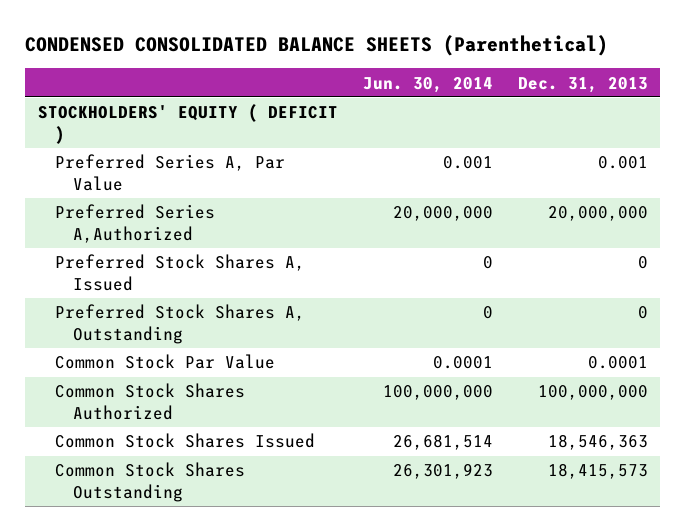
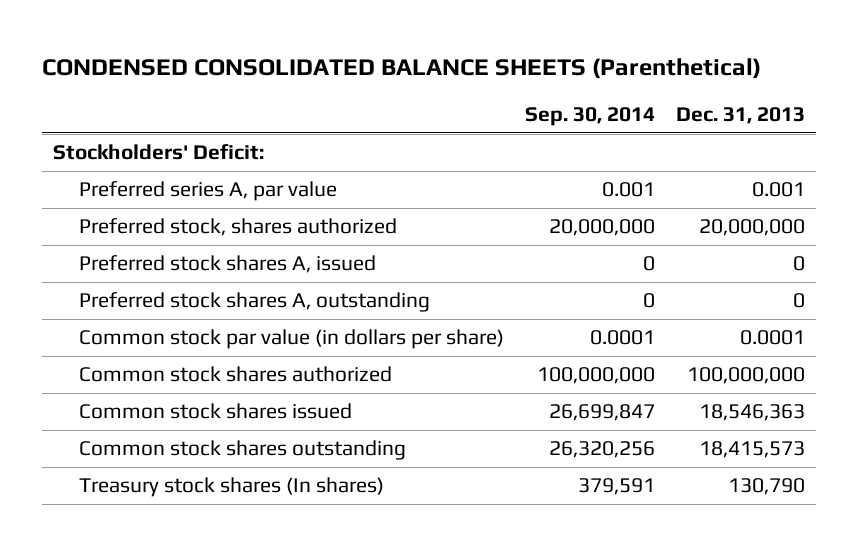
- | Jun. 30, 2014 | Dec. 31, 2013
+ | Sep. 30, 2014 | Dec. 31, 2013
- STOCKHOLDERS' EQUITY ( DEFICIT )
- Preferred Series A, Par Value | 0.001 | 0.001
- Preferred Series A,Authorized | 20,000,000 | 20,000,000
- Preferred Stock Shares A, Issued | 0 | 0
- Preferred Stock Shares A, Outstanding | 0 | 0
- Common Stock Par Value | 0.0001 | 0.0001
- Common Stock Shares Authorized | 100,000,000 | 100,000,000
- Common Stock Shares Issued | 26,681,514 | 18,546,363
- Common Stock Shares Outstanding | 26,301,923 | 18,415,573
+ Stockholders' Deficit:
+ Preferred series A, par value | 0.001 | 0.001
+ Preferred stock, shares authorized | 20,000,000 | 20,000,000
+ Preferred stock shares A, issued | 0 | 0
+ Preferred stock shares A, outstanding | 0 | 0
+ Common stock par value (in dollars per share) | 0.0001 | 0.0001
+ Common stock shares authorized | 100,000,000 | 100,000,000
+ Common stock shares issued | 26,699,847 | 18,546,363
+ Common stock shares outstanding | 26,320,256 | 18,415,573
+ Treasury stock shares (In shares) | 379,591 | 130,790

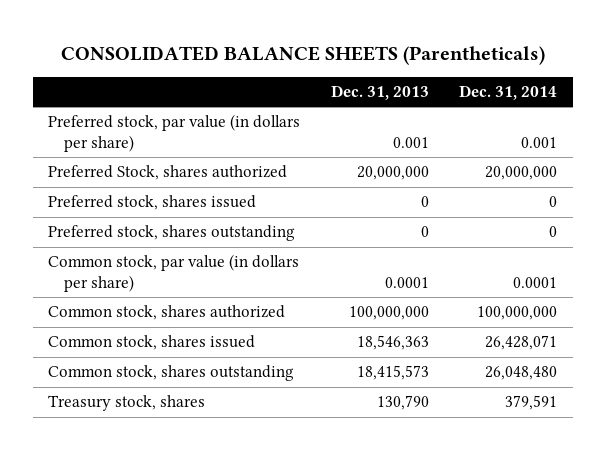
- CONDENSED CONSOLIDATED BALANCE SHEETS (Parenthetical)
+ CONSOLIDATED BALANCE SHEETS (Parentheticals)
- | Sep. 30, 2014 | Dec. 31, 2013
+ | Dec. 31, 2013 | Dec. 31, 2014
- Stockholders' Deficit:
- Preferred series A, par value | 0.001 | 0.001
- Preferred stock, shares authorized | 20,000,000 | 20,000,000
- Preferred stock shares A, issued | 0 | 0
- Preferred stock shares A, outstanding | 0 | 0
- Common stock par value (in dollars per share) | 0.0001 | 0.0001
- Common stock shares authorized | 100,000,000 | 100,000,000
- Common stock shares issued | 26,699,847 | 18,546,363
- Common stock shares outstanding | 26,320,256 | 18,415,573
- Treasury stock shares (In shares) | 379,591 | 130,790
+ Preferred stock, par value (in dollars per share) | 0.001 | 0.001
+ Preferred Stock, shares authorized | 20,000,000 | 20,000,000
+ Preferred stock, shares issued | 0 | 0
+ Preferred stock, shares outstanding | 0 | 0
+ Common stock, par value (in dollars per share) | 0.0001 | 0.0001
+ Common stock, shares authorized | 100,000,000 | 100,000,000
+ Common stock, shares issued | 18,546,363 | 26,428,071
+ Common stock, shares outstanding | 18,415,573 | 26,048,480
+ Treasury stock, shares | 130,790 | 379,591

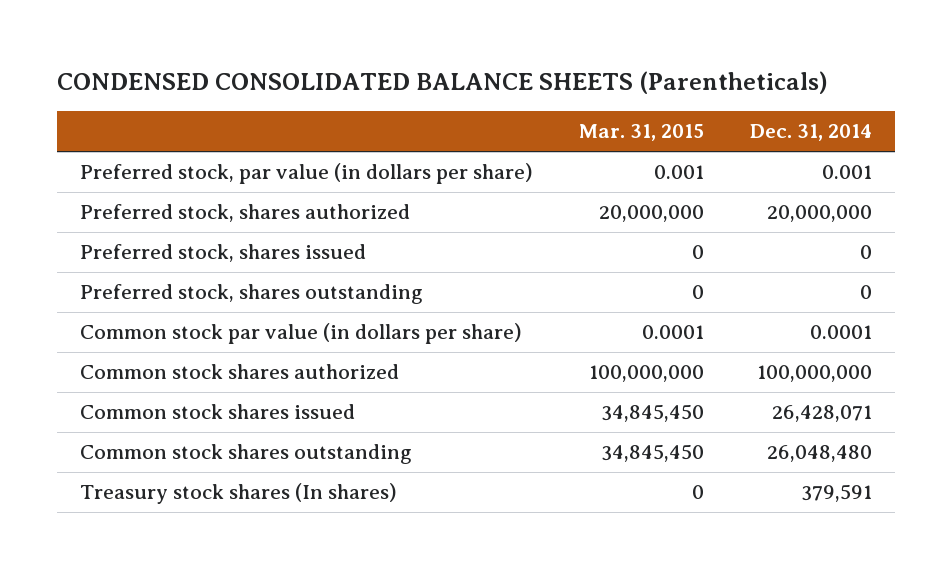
- CONSOLIDATED BALANCE SHEETS (Parentheticals)
+ CONDENSED CONSOLIDATED BALANCE SHEETS (Parentheticals)
- | Dec. 31, 2013 | Dec. 31, 2014
+ | Mar. 31, 2015 | Dec. 31, 2014
- Preferred Stock, shares authorized | 20,000,000 | 20,000,000
+ Preferred stock, shares authorized | 20,000,000 | 20,000,000
- Common stock, par value (in dollars per share) | 0.0001 | 0.0001
- Common stock, shares authorized | 100,000,000 | 100,000,000
- Common stock, shares issued | 18,546,363 | 26,428,071
- Common stock, shares outstanding | 18,415,573 | 26,048,480
- Treasury stock, shares | 130,790 | 379,591
+ Common stock par value (in dollars per share) | 0.0001 | 0.0001
+ Common stock shares authorized | 100,000,000 | 100,000,000
+ Common stock shares issued | 34,845,450 | 26,428,071
+ Common stock shares outstanding | 34,845,450 | 26,048,480
+ Treasury stock shares (In shares) | 0 | 379,591

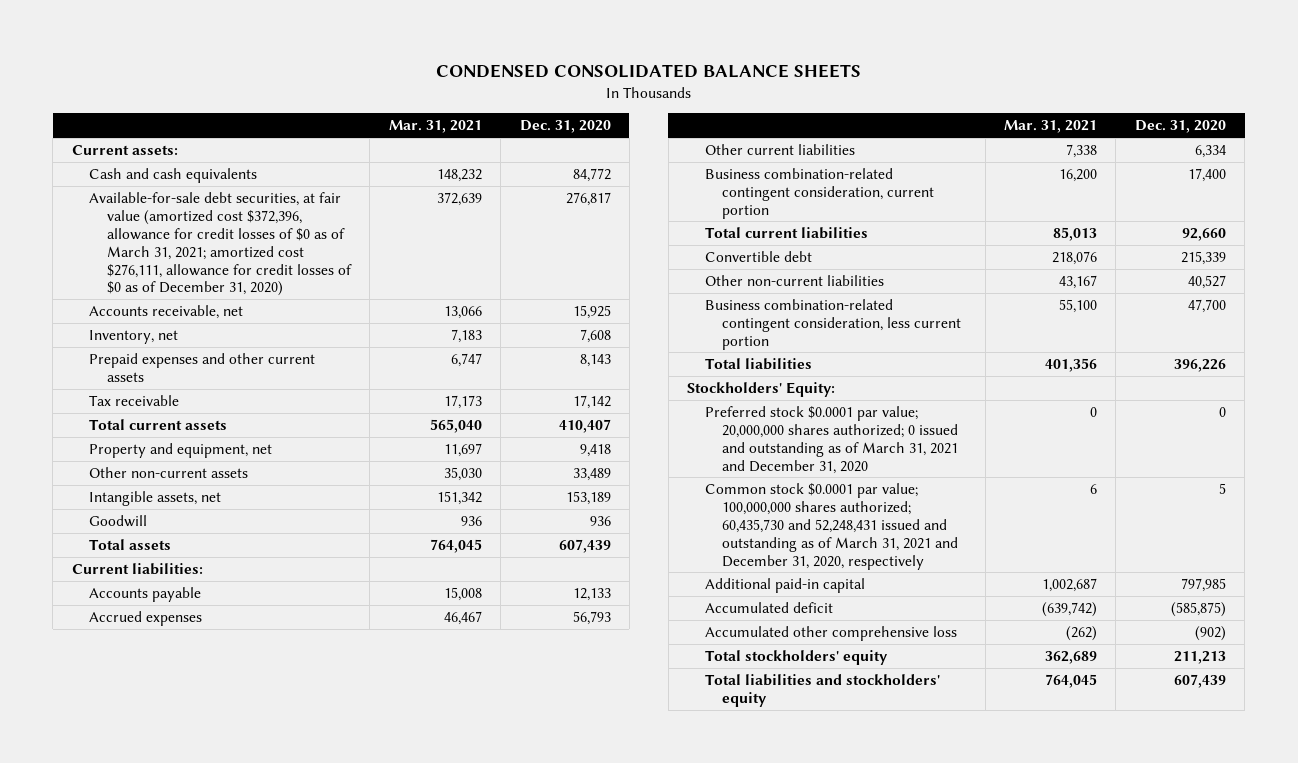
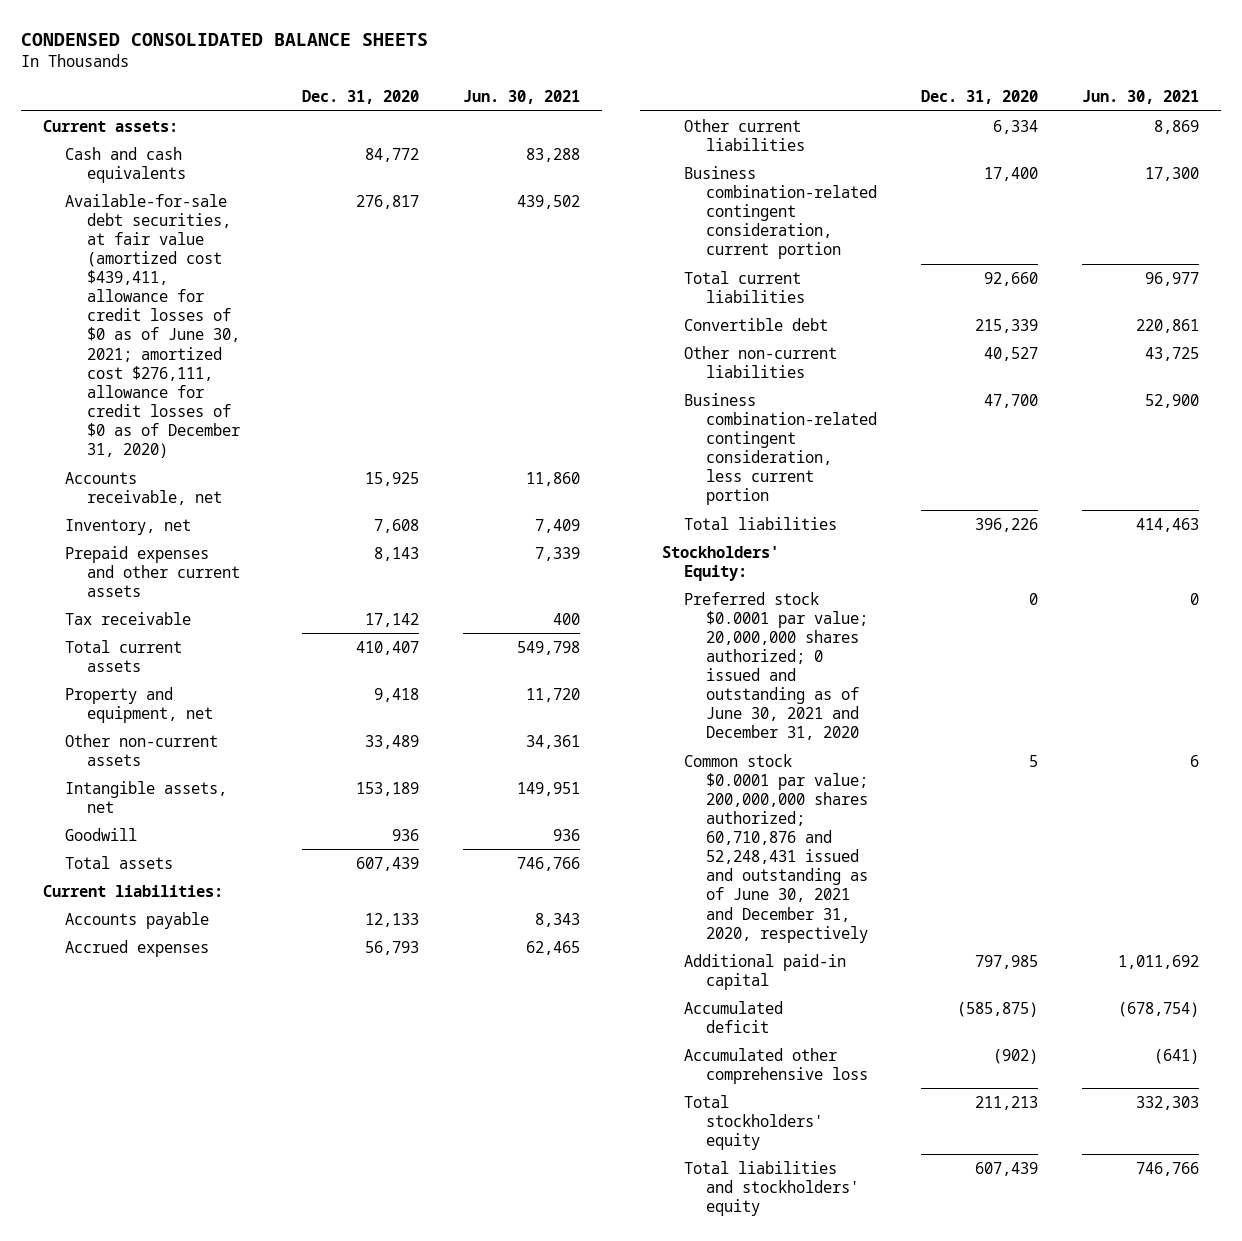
- | Mar. 31, 2021 | Dec. 31, 2020
+ | Dec. 31, 2020 | Jun. 30, 2021
- Available-for-sale debt securities, at fair value (amortized cost $372,396, allowance for credit losses of $0 as of March 31, 2021; amortized cost $276,111, allowance for credit losses of $0 as of December 31, 2020) | 372,639 | 276,817
+ Available-for-sale debt securities, at fair value (amortized cost $439,411, allowance for credit losses of $0 as of June 30, 2021; amortized cost $276,111, allowance for credit losses of $0 as of December 31, 2020) | 276,817 | 439,502
- Preferred stock $0.0001 par value; 20,000,000 shares authorized; 0 issued and outstanding as of March 31, 2021 and December 31, 2020 | 0 | 0
- Common stock $0.0001 par value; 100,000,000 shares authorized; 60,435,730 and 52,248,431 issued and outstanding as of March 31, 2021 and December 31, 2020, respectively | 6 | 5
+ Preferred stock $0.0001 par value; 20,000,000 shares authorized; 0 issued and outstanding as of June 30, 2021 and December 31, 2020 | 0 | 0
+ Common stock $0.0001 par value; 200,000,000 shares authorized; 60,710,876 and 52,248,431 issued and outstanding as of June 30, 2021 and December 31, 2020, respectively | 5 | 6

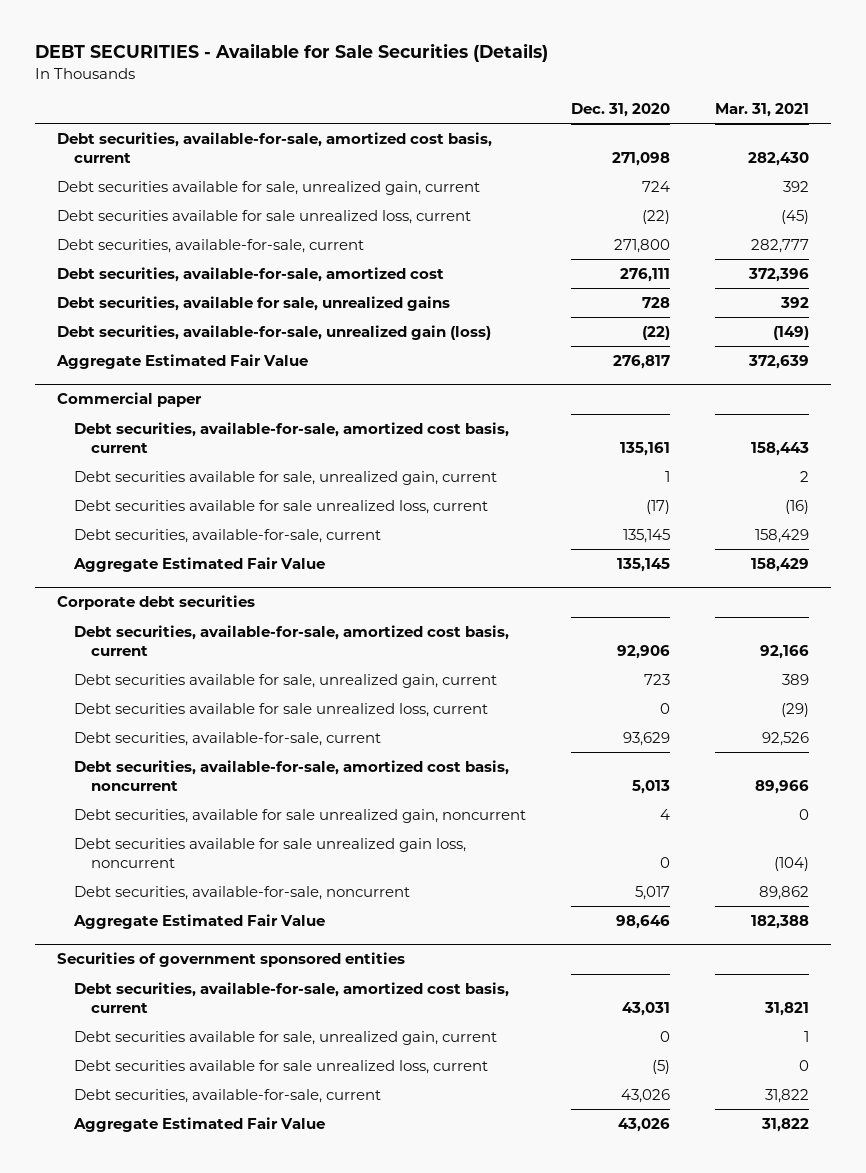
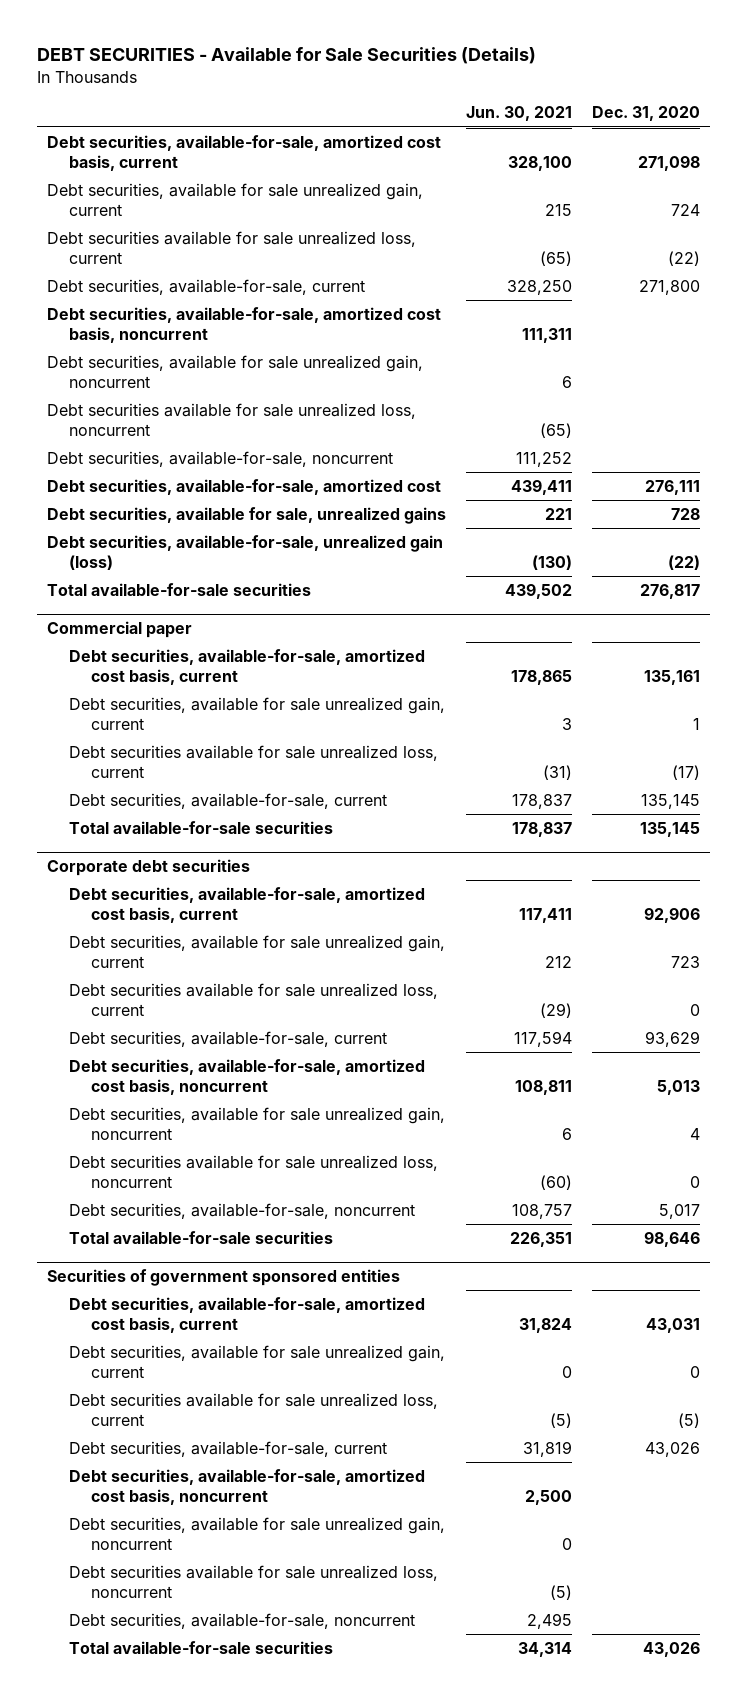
- | Dec. 31, 2020 | Mar. 31, 2021
+ | Jun. 30, 2021 | Dec. 31, 2020
- Debt securities available for sale, unrealized gain, current | 724 | 392
+ Debt securities, available for sale unrealized gain, current | 215 | 724
+ Debt securities, available-for-sale, amortized cost basis, noncurrent | 111,311 |
+ Debt securities, available for sale unrealized gain, noncurrent | 6 |
+ Debt securities available for sale unrealized loss, noncurrent | (65) |
+ Debt securities, available-for-sale, noncurrent | 111,252 |
- Aggregate Estimated Fair Value | 276,817 | 372,639
+ Total available-for-sale securities | 439,502 | 276,817
@ Commercial paper
- Debt securities available for sale, unrealized gain, current | 1 | 2
+ Debt securities, available for sale unrealized gain, current | 3 | 1
- Aggregate Estimated Fair Value | 135,145 | 158,429
+ Total available-for-sale securities | 178,837 | 135,145
@ Corporate debt securities
- Debt securities available for sale, unrealized gain, current | 723 | 389
+ Debt securities, available for sale unrealized gain, current | 212 | 723
- Debt securities available for sale unrealized gain loss, noncurrent | 0 | (104)
+ Debt securities available for sale unrealized loss, noncurrent | (60) | 0
- Aggregate Estimated Fair Value | 98,646 | 182,388
+ Total available-for-sale securities | 226,351 | 98,646
@ Securities of government sponsored entities
- Debt securities available for sale, unrealized gain, current | 0 | 1
+ Debt securities, available for sale unrealized gain, current | 0 | 0
- Aggregate Estimated Fair Value | 43,026 | 31,822
+ Debt securities, available-for-sale, amortized cost basis, noncurrent | 2,500 |
+ Debt securities, available for sale unrealized gain, noncurrent | 0 |
+ Debt securities available for sale unrealized loss, noncurrent | (5) |
+ Debt securities, available-for-sale, noncurrent | 2,495 |
+ Total available-for-sale securities | 34,314 | 43,026

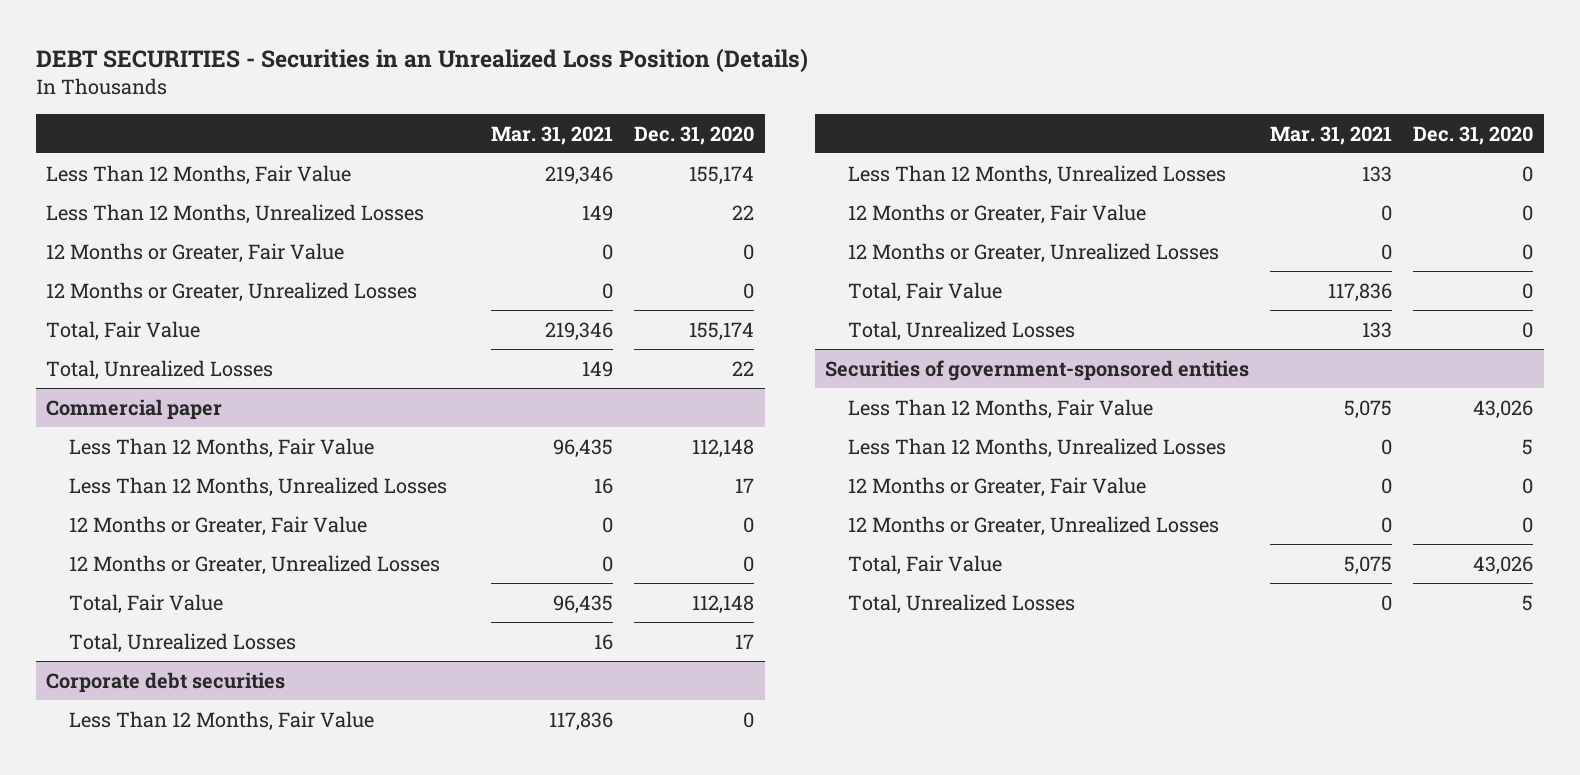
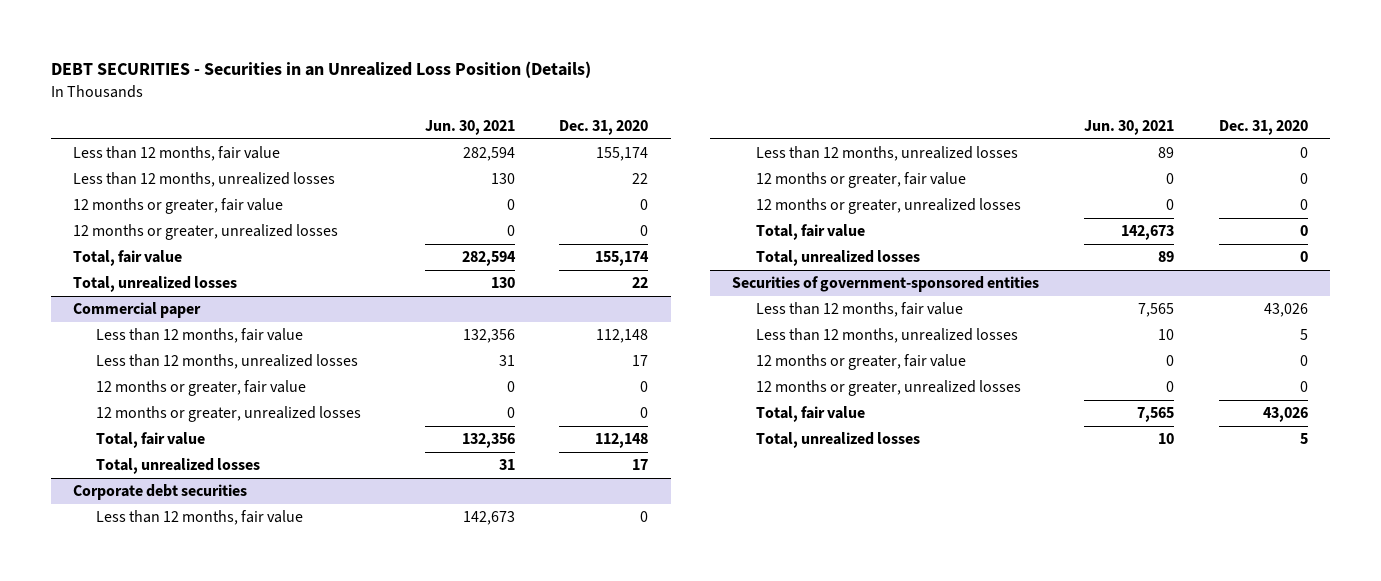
- | Mar. 31, 2021 | Dec. 31, 2020
+ | Jun. 30, 2021 | Dec. 31, 2020
- Less Than 12 Months, Fair Value | 219,346 | 155,174
- Less Than 12 Months, Unrealized Losses | 149 | 22
- 12 Months or Greater, Fair Value | 0 | 0
- 12 Months or Greater, Unrealized Losses | 0 | 0
- Total, Fair Value | 219,346 | 155,174
- Total, Unrealized Losses | 149 | 22
+ Less than 12 months, fair value | 282,594 | 155,174
+ Less than 12 months, unrealized losses | 130 | 22
+ 12 months or greater, fair value | 0 | 0
+ 12 months or greater, unrealized losses | 0 | 0
+ Total, fair value | 282,594 | 155,174
+ Total, unrealized losses | 130 | 22
@ Commercial paper
- Less Than 12 Months, Fair Value | 96,435 | 112,148
- Less Than 12 Months, Unrealized Losses | 16 | 17
- 12 Months or Greater, Fair Value | 0 | 0
- 12 Months or Greater, Unrealized Losses | 0 | 0
- Total, Fair Value | 96,435 | 112,148
- Total, Unrealized Losses | 16 | 17
+ Less than 12 months, fair value | 132,356 | 112,148
+ Less than 12 months, unrealized losses | 31 | 17
+ 12 months or greater, fair value | 0 | 0
+ 12 months or greater, unrealized losses | 0 | 0
+ Total, fair value | 132,356 | 112,148
+ Total, unrealized losses | 31 | 17
@ Corporate debt securities
- Less Than 12 Months, Fair Value | 117,836 | 0
- Less Than 12 Months, Unrealized Losses | 133 | 0
- 12 Months or Greater, Fair Value | 0 | 0
- 12 Months or Greater, Unrealized Losses | 0 | 0
- Total, Fair Value | 117,836 | 0
- Total, Unrealized Losses | 133 | 0
+ Less than 12 months, fair value | 142,673 | 0
+ Less than 12 months, unrealized losses | 89 | 0
+ 12 months or greater, fair value | 0 | 0
+ 12 months or greater, unrealized losses | 0 | 0
+ Total, fair value | 142,673 | 0
+ Total, unrealized losses | 89 | 0
@ Securities of government-sponsored entities
- Less Than 12 Months, Fair Value | 5,075 | 43,026
- Less Than 12 Months, Unrealized Losses | 0 | 5
- 12 Months or Greater, Fair Value | 0 | 0
- 12 Months or Greater, Unrealized Losses | 0 | 0
- Total, Fair Value | 5,075 | 43,026
- Total, Unrealized Losses | 0 | 5
+ Less than 12 months, fair value | 7,565 | 43,026
+ Less than 12 months, unrealized losses | 10 | 5
+ 12 months or greater, fair value | 0 | 0
+ 12 months or greater, unrealized losses | 0 | 0
+ Total, fair value | 7,565 | 43,026
+ Total, unrealized losses | 10 | 5

